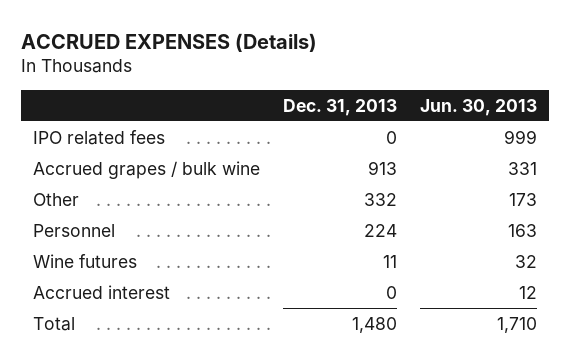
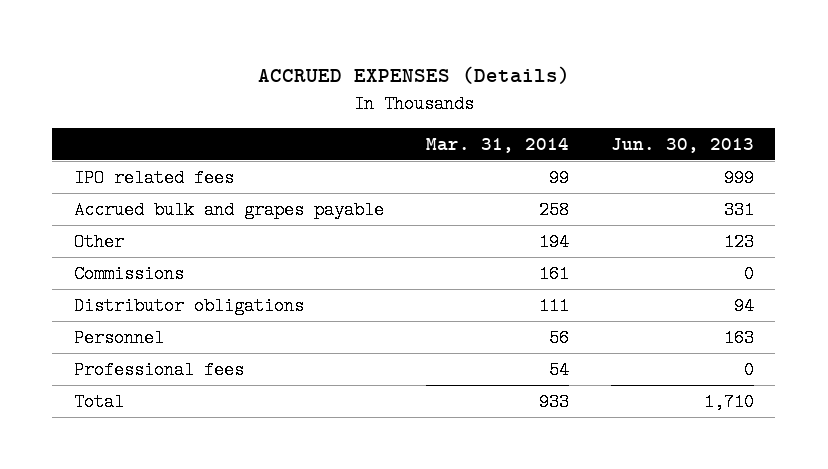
- | Dec. 31, 2013 | Jun. 30, 2013
+ | Mar. 31, 2014 | Jun. 30, 2013
- Accrued grapes / bulk wine | 913 | 331
- Other | 332 | 173
+ Accrued bulk and grapes payable | 258 | 331
+ Other | 194 | 123
+ Commissions | 161 | 0
+ Distributor obligations | 111 | 94
- Wine futures | 11 | 32
- Accrued interest | 0 | 12
+ Professional fees | 54 | 0

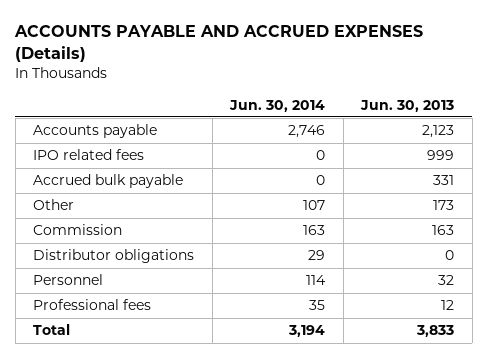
- ACCRUED EXPENSES (Details)
+ ACCOUNTS PAYABLE AND ACCRUED EXPENSES (Details)
- | Mar. 31, 2014 | Jun. 30, 2013
+ | Jun. 30, 2014 | Jun. 30, 2013
+ Accounts payable | 2,746 | 2,123
- Accrued bulk and grapes payable | 258 | 331
- Other | 194 | 123
- Commissions | 161 | 0
- Distributor obligations | 111 | 94
- Personnel | 56 | 163
- Professional fees | 54 | 0
- Total | 933 | 1,710
+ Accrued bulk payable | 0 | 331
+ Other | 107 | 173
+ Commission | 163 | 163
+ Distributor obligations | 29 | 0
+ Personnel | 114 | 32
+ Professional fees | 35 | 12
+ Total | 3,194 | 3,833

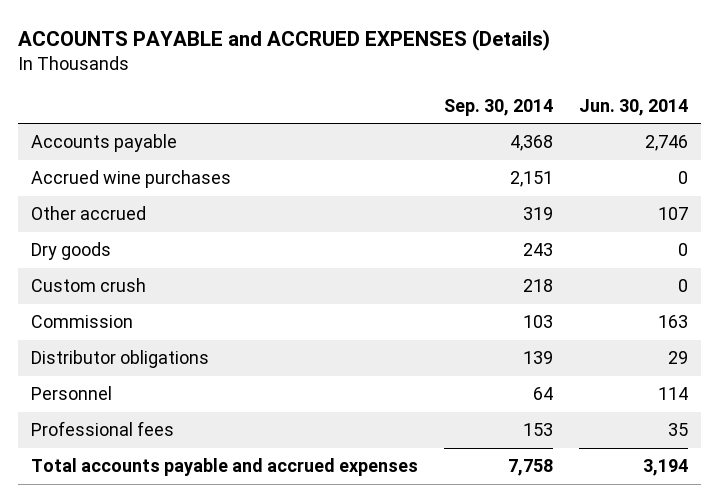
- ACCOUNTS PAYABLE AND ACCRUED EXPENSES (Details)
+ ACCOUNTS PAYABLE and ACCRUED EXPENSES (Details)
- | Jun. 30, 2014 | Jun. 30, 2013
+ | Sep. 30, 2014 | Jun. 30, 2014
- IPO related fees | 0 | 999
- Accrued bulk payable | 0 | 331
- Other | 107 | 173
+ Accrued wine purchases | 2,151 | 0
+ Other accrued | 319 | 107
+ Dry goods | 243 | 0
+ Custom crush | 218 | 0
- Total | 3,194 | 3,833
+ Total accounts payable and accrued expenses | 7,758 | 3,194

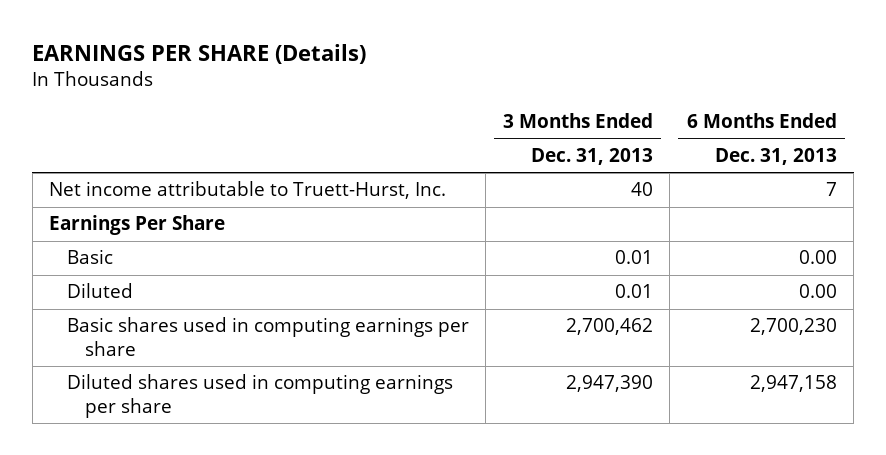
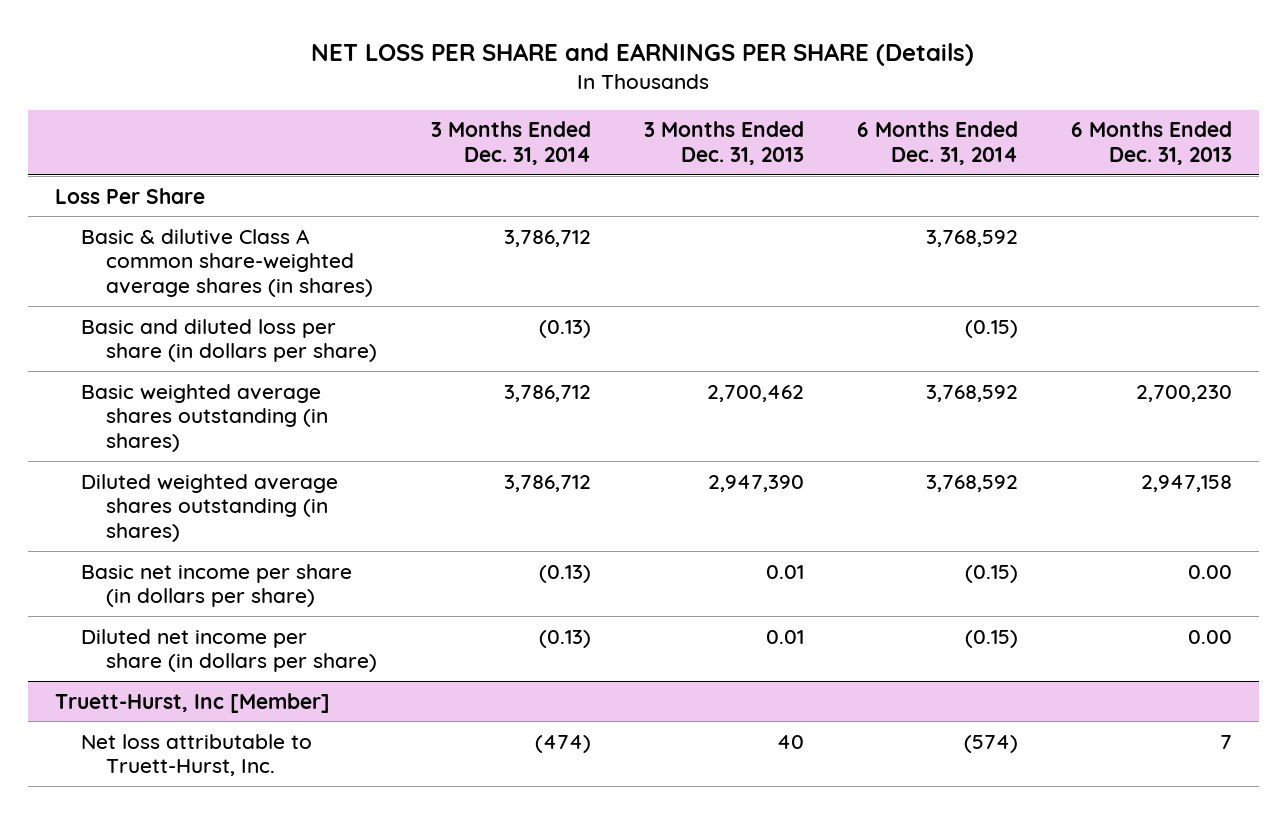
- EARNINGS PER SHARE (Details)
+ NET LOSS PER SHARE and EARNINGS PER SHARE (Details)
- | 3 Months Ended Dec. 31, 2013 | 6 Months Ended Dec. 31, 2013
+ | 3 Months Ended Dec. 31, 2014 | 3 Months Ended Dec. 31, 2013 | 6 Months Ended Dec. 31, 2014 | 6 Months Ended Dec. 31, 2013
- Net income attributable to Truett-Hurst, Inc. | 40 | 7
- Earnings Per Share
- Basic | 0.01 | 0.00
- Diluted | 0.01 | 0.00
- Basic shares used in computing earnings per share | 2,700,462 | 2,700,230
- Diluted shares used in computing earnings per share | 2,947,390 | 2,947,158
+ Loss Per Share
+ Basic & dilutive Class A common share-weighted average shares (in shares) | 3,786,712 | | 3,768,592 |
+ Basic and diluted loss per share (in dollars per share) | (0.13) | | (0.15) |
+ Basic weighted average shares outstanding (in shares) | 3,786,712 | 2,700,462 | 3,768,592 | 2,700,230
+ Diluted weighted average shares outstanding (in shares) | 3,786,712 | 2,947,390 | 3,768,592 | 2,947,158
+ Basic net income per share (in dollars per share) | (0.13) | 0.01 | (0.15) | 0.00
+ Diluted net income per share (in dollars per share) | (0.13) | 0.01 | (0.15) | 0.00
+ Truett-Hurst, Inc [Member]
+ Net loss attributable to Truett-Hurst, Inc. | (474) | 40 | (574) | 7

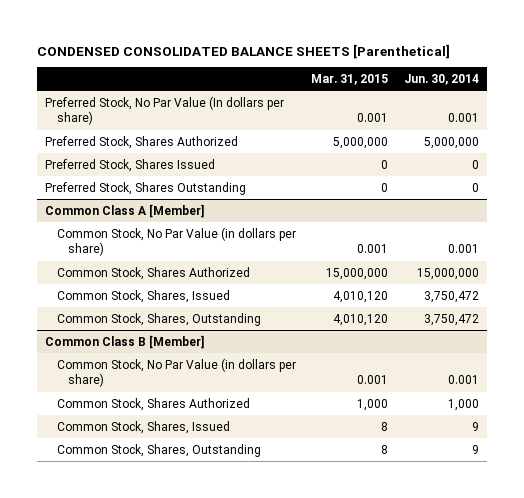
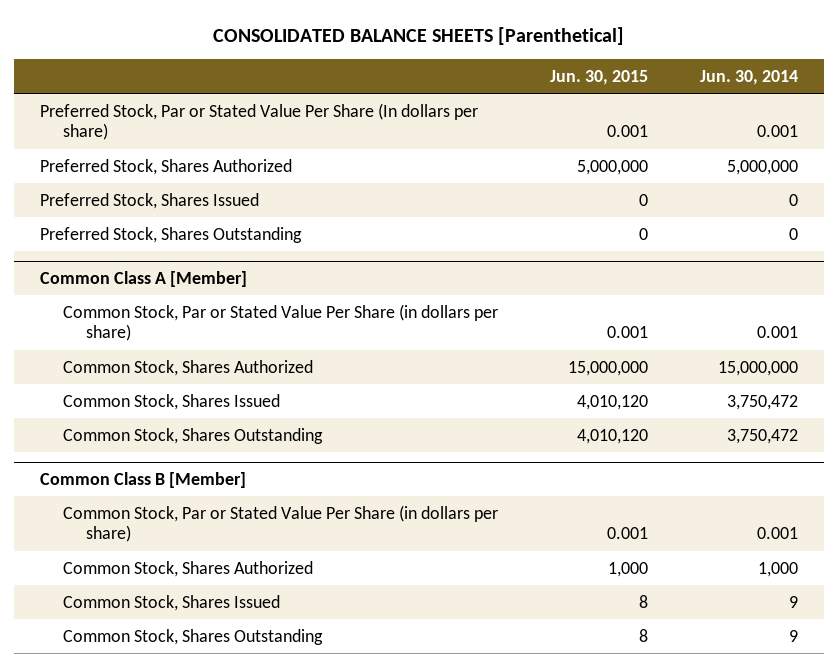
- CONDENSED CONSOLIDATED BALANCE SHEETS [Parenthetical]
+ CONSOLIDATED BALANCE SHEETS [Parenthetical]
- | Mar. 31, 2015 | Jun. 30, 2014
+ | Jun. 30, 2015 | Jun. 30, 2014
- Preferred Stock, No Par Value (In dollars per share) | 0.001 | 0.001
+ Preferred Stock, Par or Stated Value Per Share (In dollars per share) | 0.001 | 0.001
@ Common Class A [Member]
- Common Stock, No Par Value (in dollars per share) | 0.001 | 0.001
+ Common Stock, Par or Stated Value Per Share (in dollars per share) | 0.001 | 0.001
- Common Stock, Shares, Issued | 4,010,120 | 3,750,472
- Common Stock, Shares, Outstanding | 4,010,120 | 3,750,472
+ Common Stock, Shares Issued | 4,010,120 | 3,750,472
+ Common Stock, Shares Outstanding | 4,010,120 | 3,750,472
@ Common Class B [Member]
- Common Stock, No Par Value (in dollars per share) | 0.001 | 0.001
+ Common Stock, Par or Stated Value Per Share (in dollars per share) | 0.001 | 0.001
- Common Stock, Shares, Issued | 8 | 9
- Common Stock, Shares, Outstanding | 8 | 9
+ Common Stock, Shares Issued | 8 | 9
+ Common Stock, Shares Outstanding | 8 | 9

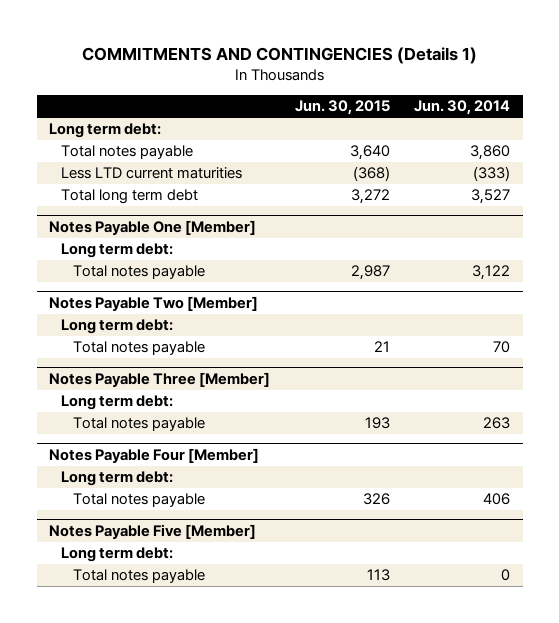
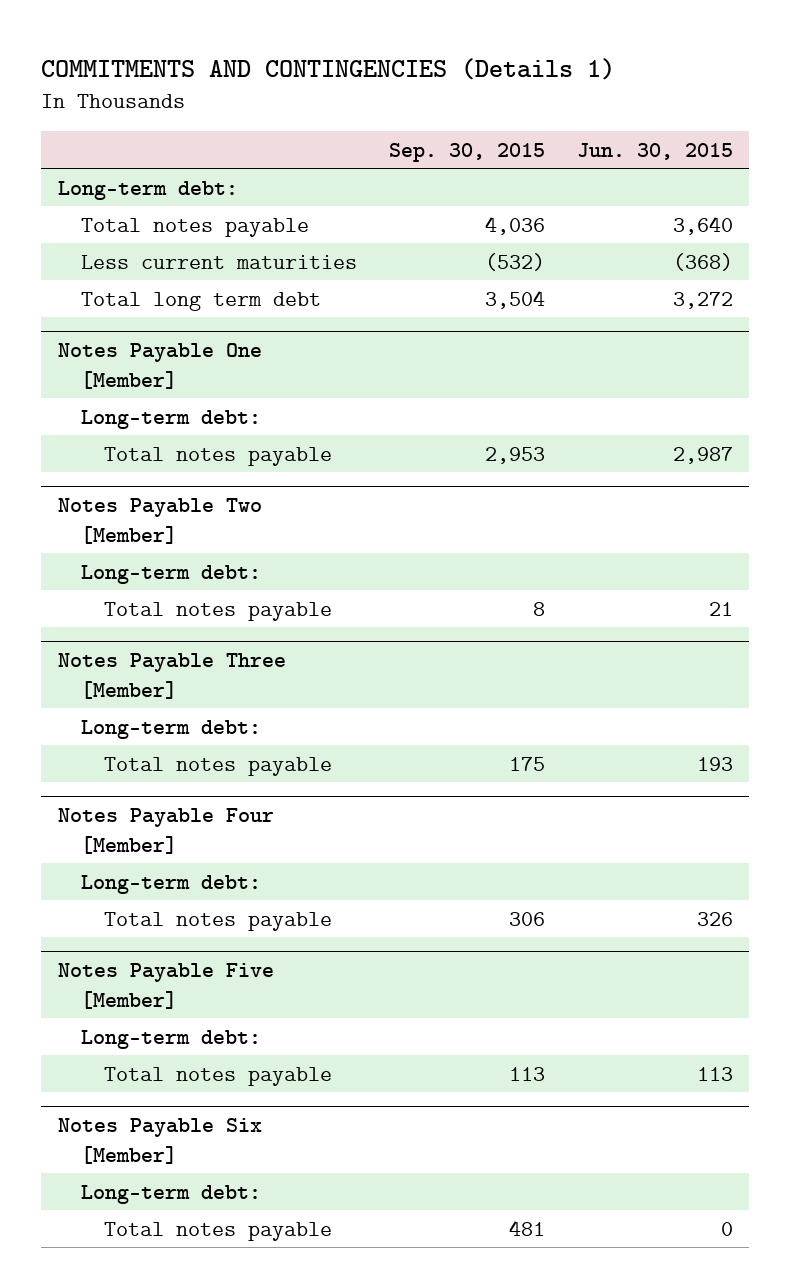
- | Jun. 30, 2015 | Jun. 30, 2014
+ | Sep. 30, 2015 | Jun. 30, 2015
- Long term debt:
+ Long-term debt:
- Less LTD current maturities | (368) | (333)
+ Less current maturities | (532) | (368)
@ Notes Payable One [Member]
- Long term debt:
+ Long-term debt:
@ Notes Payable Two [Member]
- Long term debt:
+ Long-term debt:
@ Notes Payable Three [Member]
- Long term debt:
+ Long-term debt:
@ Notes Payable Four [Member]
- Long term debt:
+ Long-term debt:
@ Notes Payable Five [Member]
- Long term debt:
+ Long-term debt:
+ Notes Payable Six [Member]
+ Long-term debt:
+ Total notes payable | 481 | 0

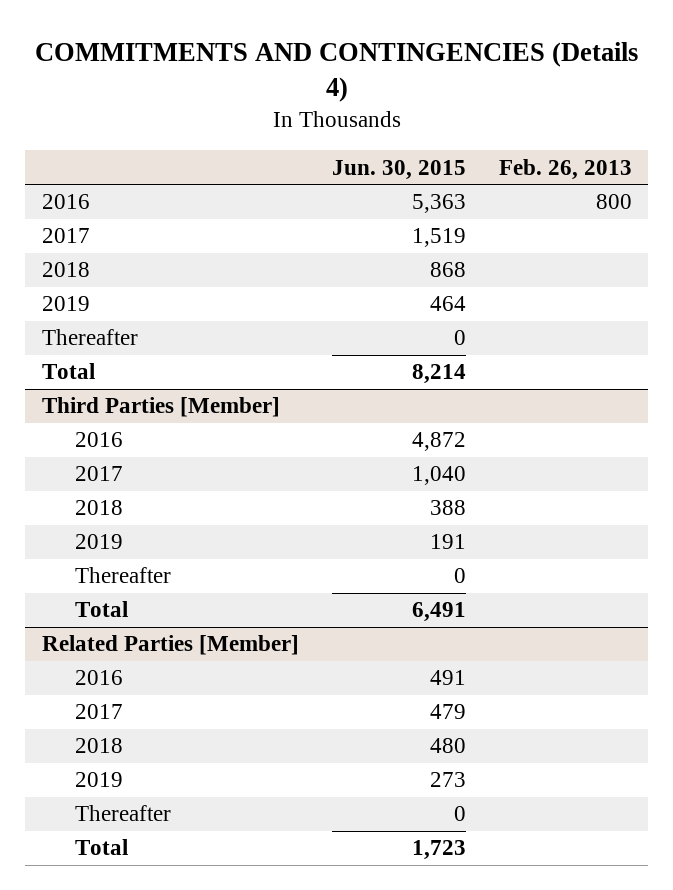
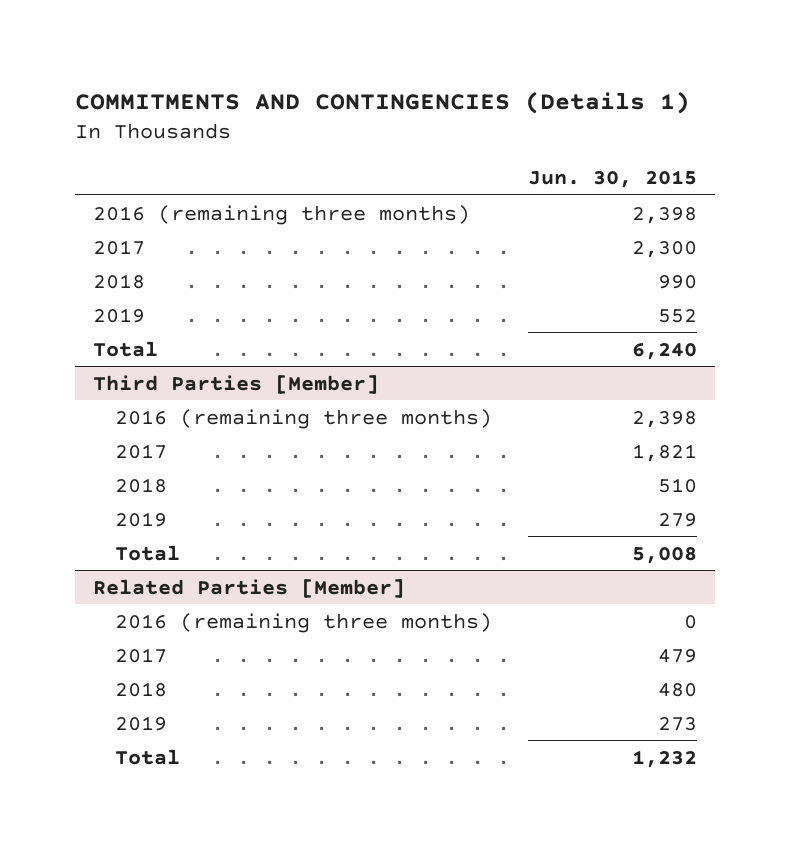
- COMMITMENTS AND CONTINGENCIES (Details 4)
+ COMMITMENTS AND CONTINGENCIES (Details 1)
- | Jun. 30, 2015 | Feb. 26, 2013
+ | Jun. 30, 2015
- 2016 | 5,363 | 800
- 2017 | 1,519 |
- 2018 | 868 |
- 2019 | 464 |
- Thereafter | 0 |
- Total | 8,214 |
+ 2016 (remaining three months) | 2,398
+ 2017 | 2,300
+ 2018 | 990
+ 2019 | 552
+ Total | 6,240
@ Third Parties [Member]
- 2016 | 4,872 |
- 2017 | 1,040 |
- 2018 | 388 |
- 2019 | 191 |
- Thereafter | 0 |
- Total | 6,491 |
+ 2016 (remaining three months) | 2,398
+ 2017 | 1,821
+ 2018 | 510
+ 2019 | 279
+ Total | 5,008
@ Related Parties [Member]
- 2016 | 491 |
+ 2016 (remaining three months) | 0
- Thereafter | 0 |
- Total | 1,723 |
+ Total | 1,232

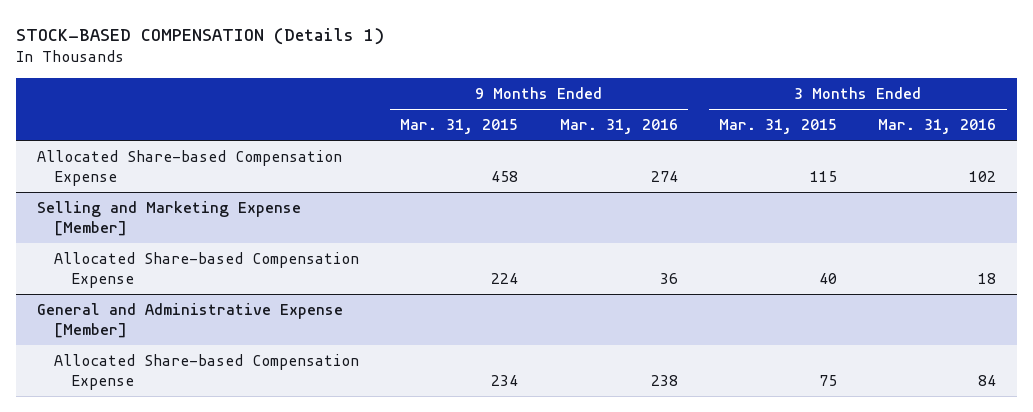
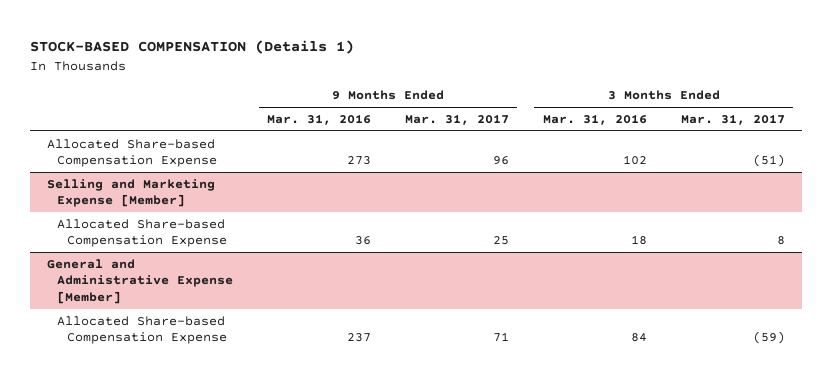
- | 9 Months Ended Mar. 31, 2015 | 9 Months Ended Mar. 31, 2016 | 3 Months Ended Mar. 31, 2015 | 3 Months Ended Mar. 31, 2016
+ | 9 Months Ended Mar. 31, 2016 | 9 Months Ended Mar. 31, 2017 | 3 Months Ended Mar. 31, 2016 | 3 Months Ended Mar. 31, 2017
- Allocated Share-based Compensation Expense | 458 | 274 | 115 | 102
+ Allocated Share-based Compensation Expense | 273 | 96 | 102 | (51)
@ General and Administrative Expense [Member]
- Allocated Share-based Compensation Expense | 234 | 238 | 75 | 84
+ Allocated Share-based Compensation Expense | 237 | 71 | 84 | (59)

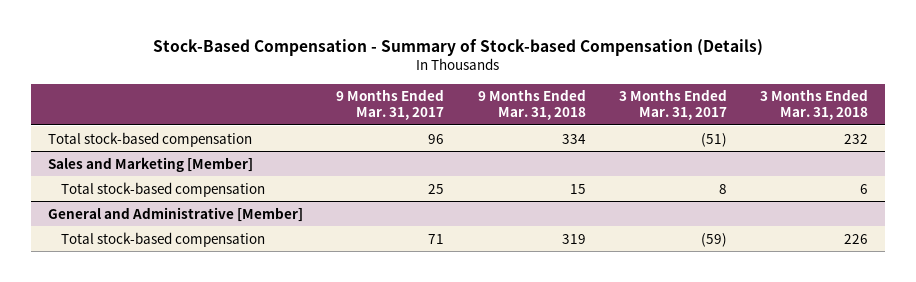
- STOCK-BASED COMPENSATION (Details 1)
+ Stock-Based Compensation - Summary of Stock-based Compensation (Details)
- | 9 Months Ended Mar. 31, 2016 | 9 Months Ended Mar. 31, 2017 | 3 Months Ended Mar. 31, 2016 | 3 Months Ended Mar. 31, 2017
+ | 9 Months Ended Mar. 31, 2017 | 9 Months Ended Mar. 31, 2018 | 3 Months Ended Mar. 31, 2017 | 3 Months Ended Mar. 31, 2018
- Allocated Share-based Compensation Expense | 273 | 96 | 102 | (51)
- Selling and Marketing Expense [Member]
- Allocated Share-based Compensation Expense | 36 | 25 | 18 | 8
- General and Administrative Expense [Member]
- Allocated Share-based Compensation Expense | 237 | 71 | 84 | (59)
+ Total stock-based compensation | 96 | 334 | (51) | 232
+ Sales and Marketing [Member]
+ Total stock-based compensation | 25 | 15 | 8 | 6
+ General and Administrative [Member]
+ Total stock-based compensation | 71 | 319 | (59) | 226

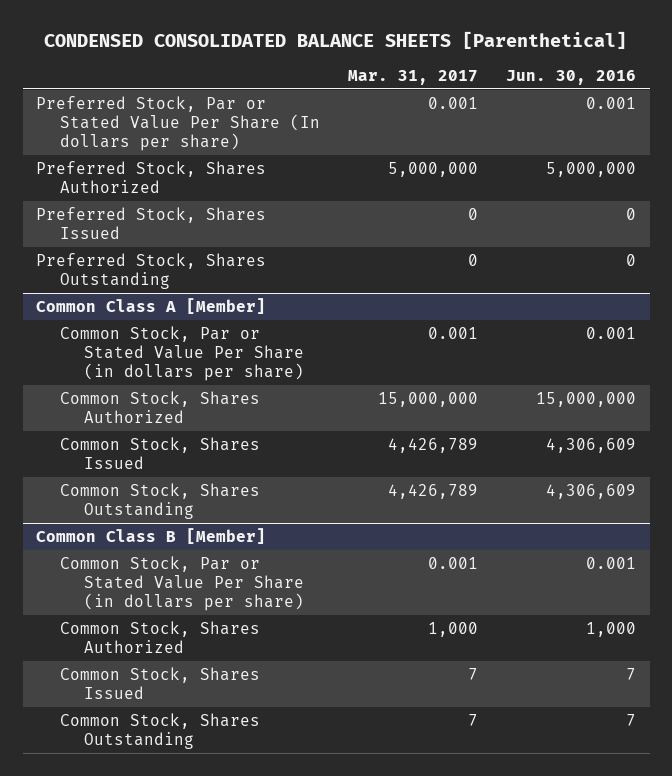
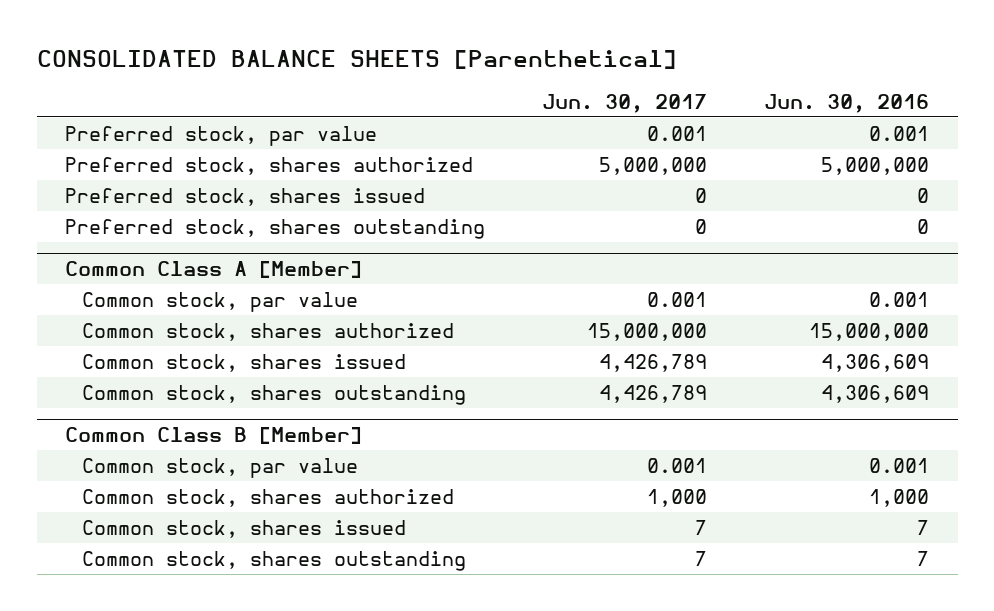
- CONDENSED CONSOLIDATED BALANCE SHEETS [Parenthetical]
+ CONSOLIDATED BALANCE SHEETS [Parenthetical]
- | Mar. 31, 2017 | Jun. 30, 2016
+ | Jun. 30, 2017 | Jun. 30, 2016
- Preferred Stock, Par or Stated Value Per Share (In dollars per share) | 0.001 | 0.001
- Preferred Stock, Shares Authorized | 5,000,000 | 5,000,000
- Preferred Stock, Shares Issued | 0 | 0
- Preferred Stock, Shares Outstanding | 0 | 0
+ Preferred stock, par value | 0.001 | 0.001
+ Preferred stock, shares authorized | 5,000,000 | 5,000,000
+ Preferred stock, shares issued | 0 | 0
+ Preferred stock, shares outstanding | 0 | 0
@ Common Class A [Member]
- Common Stock, Par or Stated Value Per Share (in dollars per share) | 0.001 | 0.001
- Common Stock, Shares Authorized | 15,000,000 | 15,000,000
- Common Stock, Shares Issued | 4,426,789 | 4,306,609
- Common Stock, Shares Outstanding | 4,426,789 | 4,306,609
+ Common stock, par value | 0.001 | 0.001
+ Common stock, shares authorized | 15,000,000 | 15,000,000
+ Common stock, shares issued | 4,426,789 | 4,306,609
+ Common stock, shares outstanding | 4,426,789 | 4,306,609
@ Common Class B [Member]
- Common Stock, Par or Stated Value Per Share (in dollars per share) | 0.001 | 0.001
- Common Stock, Shares Authorized | 1,000 | 1,000
- Common Stock, Shares Issued | 7 | 7
- Common Stock, Shares Outstanding | 7 | 7
+ Common stock, par value | 0.001 | 0.001
+ Common stock, shares authorized | 1,000 | 1,000
+ Common stock, shares issued | 7 | 7
+ Common stock, shares outstanding | 7 | 7

